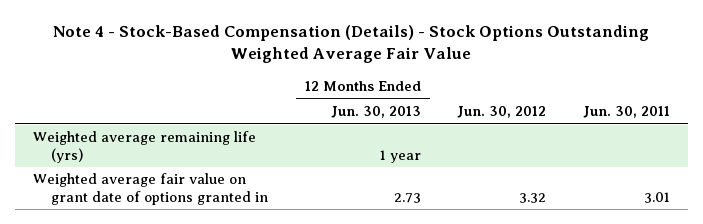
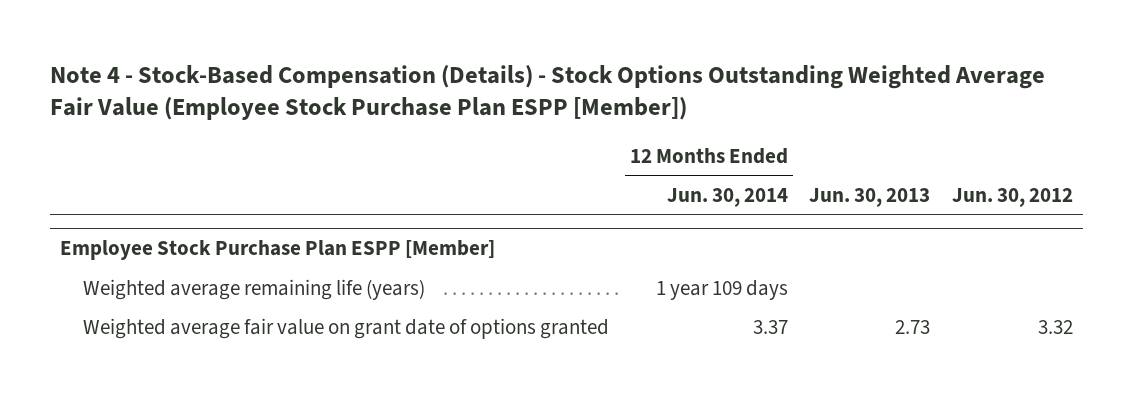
- Note 4 - Stock-Based Compensation (Details) - Stock Options Outstanding Weighted Average Fair Value
+ Note 4 - Stock-Based Compensation (Details) - Stock Options Outstanding Weighted Average Fair Value (Employee Stock Purchase Plan ESPP [Member])
- | 12 Months Ended Jun. 30, 2013 | Jun. 30, 2012 | Jun. 30, 2011
+ | 12 Months Ended Jun. 30, 2014 | Jun. 30, 2013 | Jun. 30, 2012
- Weighted average remaining life (yrs) | 1 year | |
- Weighted average fair value on grant date of options granted in | 2.73 | 3.32 | 3.01
+ Employee Stock Purchase Plan ESPP [Member]
+ Weighted average remaining life (years) | 1 year 109 days | |
+ Wеightеd avеragе fair valuе on grant datе of options grantеd | 3.37 | 2.73 | 3.32

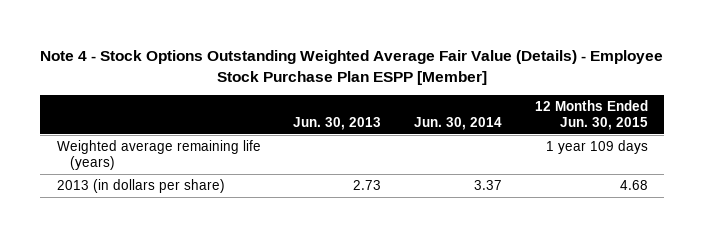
- Note 4 - Stock-Based Compensation (Details) - Stock Options Outstanding Weighted Average Fair Value (Employee Stock Purchase Plan ESPP [Member])
+ Note 4 - Stock Options Outstanding Weighted Average Fair Value (Details) - Employee Stock Purchase Plan ESPP [Member]
- | 12 Months Ended Jun. 30, 2014 | Jun. 30, 2013 | Jun. 30, 2012
+ | Jun. 30, 2013 | Jun. 30, 2014 | 12 Months Ended Jun. 30, 2015
- Employee Stock Purchase Plan ESPP [Member]
- Weighted average remaining life (years) | 1 year 109 days | |
- Wеightеd avеragе fair valuе on grant datе of options grantеd | 3.37 | 2.73 | 3.32
+ Weighted average remaining life (years) | | | 1 year 109 days
+ 2013 (in dollars per share) | 2.73 | 3.37 | 4.68

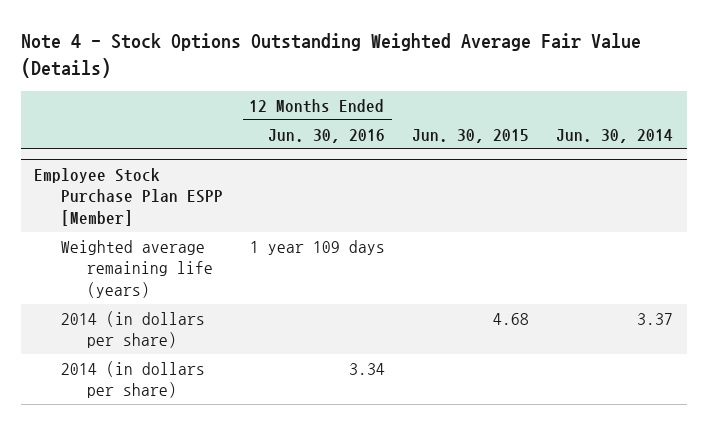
- Note 4 - Stock Options Outstanding Weighted Average Fair Value (Details) - Employee Stock Purchase Plan ESPP [Member]
+ Note 4 - Stock Options Outstanding Weighted Average Fair Value (Details)
- | Jun. 30, 2013 | Jun. 30, 2014 | 12 Months Ended Jun. 30, 2015
+ | 12 Months Ended Jun. 30, 2016 | Jun. 30, 2015 | Jun. 30, 2014
- Weighted average remaining life (years) | | | 1 year 109 days
- 2013 (in dollars per share) | 2.73 | 3.37 | 4.68
+ Employee Stock Purchase Plan ESPP [Member]
+ Weighted average remaining life (years) | 1 year 109 days | |
+ 2014 (in dollars per share) | | 4.68 | 3.37
+ 2014 (in dollars per share) | 3.34 | |

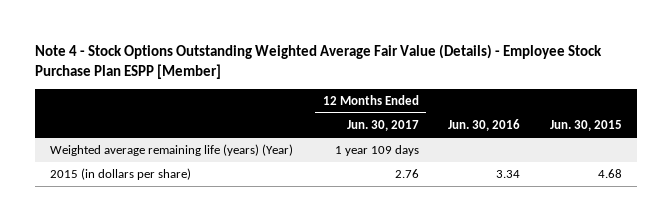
- Note 4 - Stock Options Outstanding Weighted Average Fair Value (Details)
+ Note 4 - Stock Options Outstanding Weighted Average Fair Value (Details) - Employee Stock Purchase Plan ESPP [Member]
- | 12 Months Ended Jun. 30, 2016 | Jun. 30, 2015 | Jun. 30, 2014
+ | 12 Months Ended Jun. 30, 2017 | Jun. 30, 2016 | Jun. 30, 2015
- Employee Stock Purchase Plan ESPP [Member]
- Weighted average remaining life (years) | 1 year 109 days | |
- 2014 (in dollars per share) | | 4.68 | 3.37
- 2014 (in dollars per share) | 3.34 | |
+ Weighted average remaining life (years) (Year) | 1 year 109 days | |
+ 2015 (in dollars per share) | 2.76 | 3.34 | 4.68

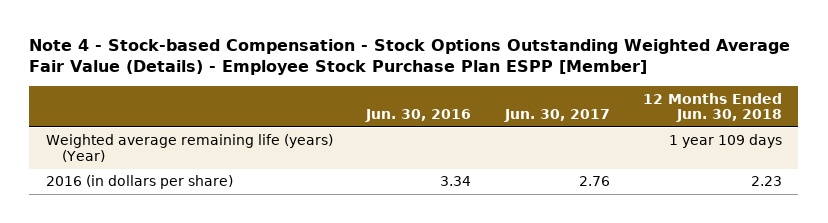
- Note 4 - Stock Options Outstanding Weighted Average Fair Value (Details) - Employee Stock Purchase Plan ESPP [Member]
+ Note 4 - Stock-based Compensation - Stock Options Outstanding Weighted Average Fair Value (Details) - Employee Stock Purchase Plan ESPP [Member]
- | 12 Months Ended Jun. 30, 2017 | Jun. 30, 2016 | Jun. 30, 2015
+ | Jun. 30, 2016 | Jun. 30, 2017 | 12 Months Ended Jun. 30, 2018
- 2015 (in dollars per share) | 2.76 | 3.34 | 4.68
+ 2016 (in dollars per share) | 3.34 | 2.76 | 2.23

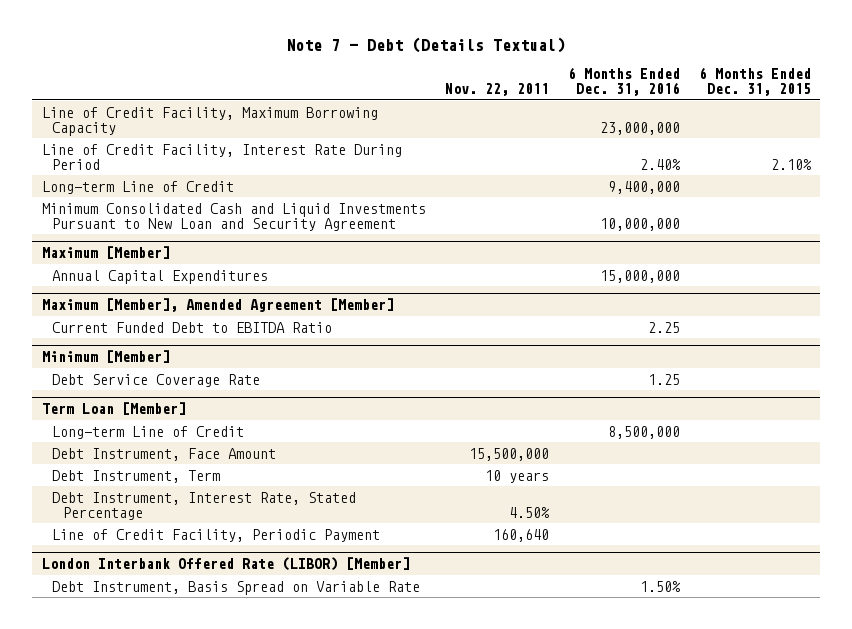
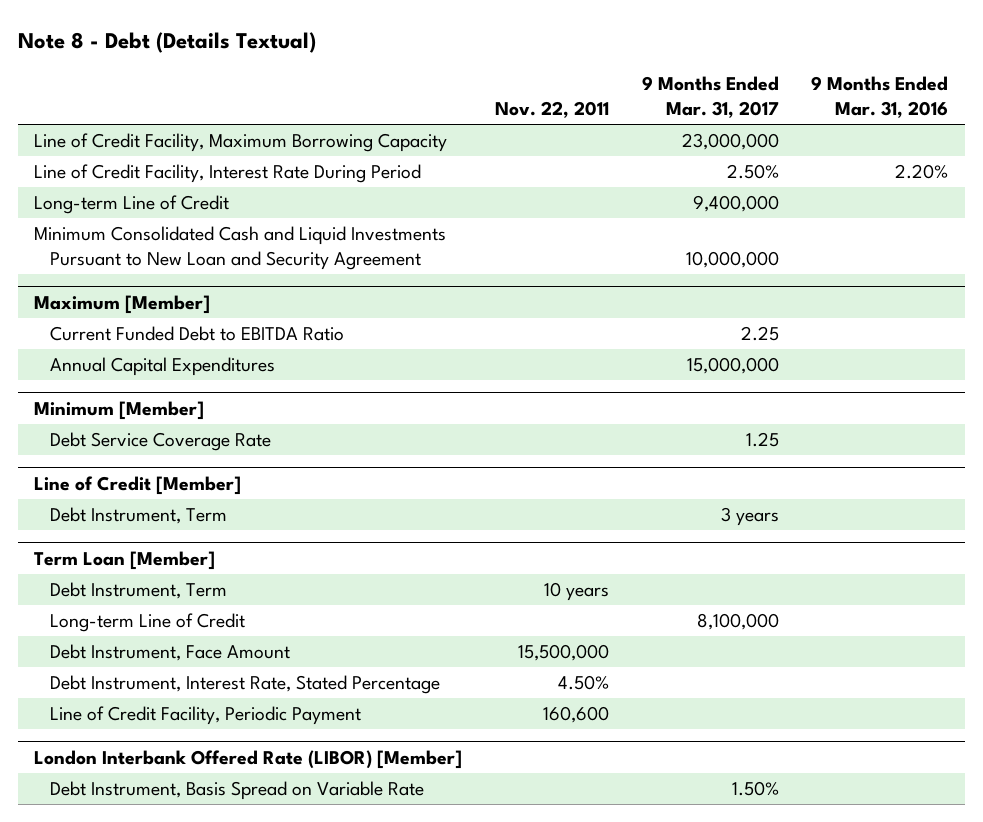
- Note 7 - Debt (Details Textual)
+ Note 8 - Debt (Details Textual)
- | Nov. 22, 2011 | 6 Months Ended Dec. 31, 2016 | 6 Months Ended Dec. 31, 2015
+ | Nov. 22, 2011 | 9 Months Ended Mar. 31, 2017 | 9 Months Ended Mar. 31, 2016
@ Maximum [Member]
+ Current Funded Debt to EBITDA Ratio | | 2.25 |
- Maximum [Member], Amended Agreement [Member]
- Current Funded Debt to EBITDA Ratio | | 2.25 |
+ Line of Credit [Member]
+ Debt Instrument, Term | | 3 years |
@ Term Loan [Member]
moved up: Debt Instrument, Term | 10 years | |
- Line of Credit Facility, Periodic Payment | 160,640 | |
+ Line of Credit Facility, Periodic Payment | 160,600 | |

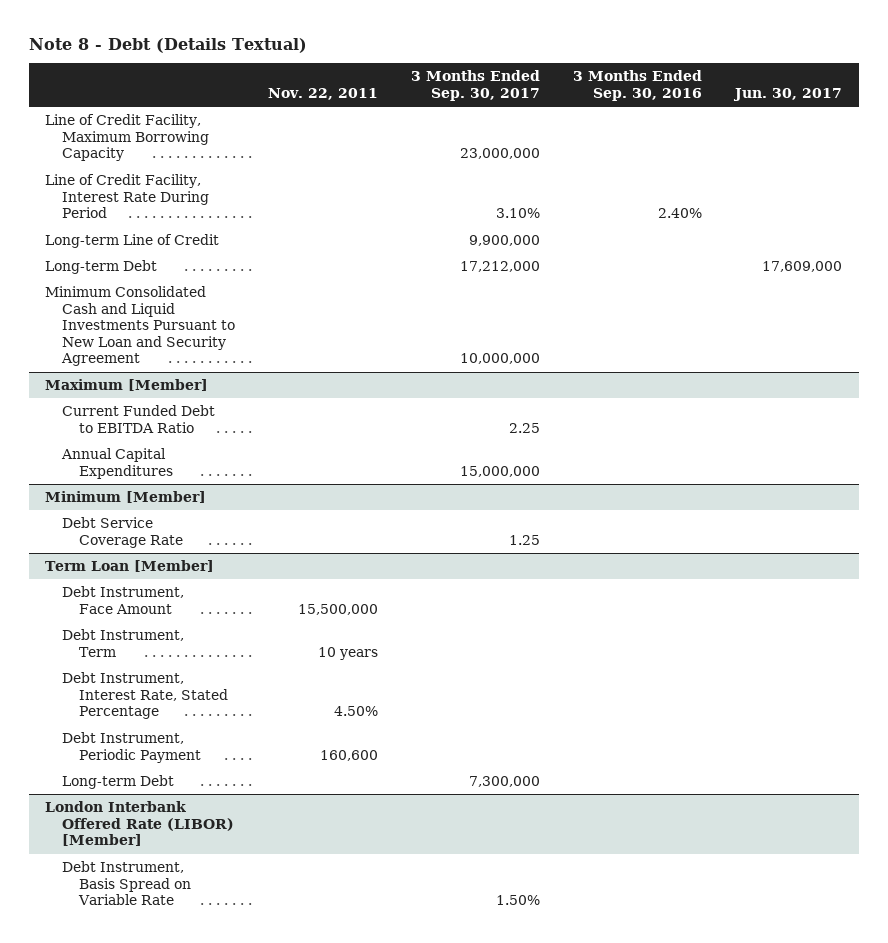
- | Nov. 22, 2011 | 9 Months Ended Mar. 31, 2017 | 9 Months Ended Mar. 31, 2016
+ | Nov. 22, 2011 | 3 Months Ended Sep. 30, 2017 | 3 Months Ended Sep. 30, 2016 | Jun. 30, 2017
+ Long-term Debt | | 17,212,000 | | 17,609,000
- Line of Credit [Member]
- Debt Instrument, Term | | 3 years |
@ Term Loan [Member]
- Long-term Line of Credit | | 8,100,000 |
moved down: Debt Instrument, Term | 10 years | | |
- Line of Credit Facility, Periodic Payment | 160,600 | |
+ Debt Instrument, Periodic Payment | 160,600 | | |
+ Long-term Debt | | 7,300,000 | |

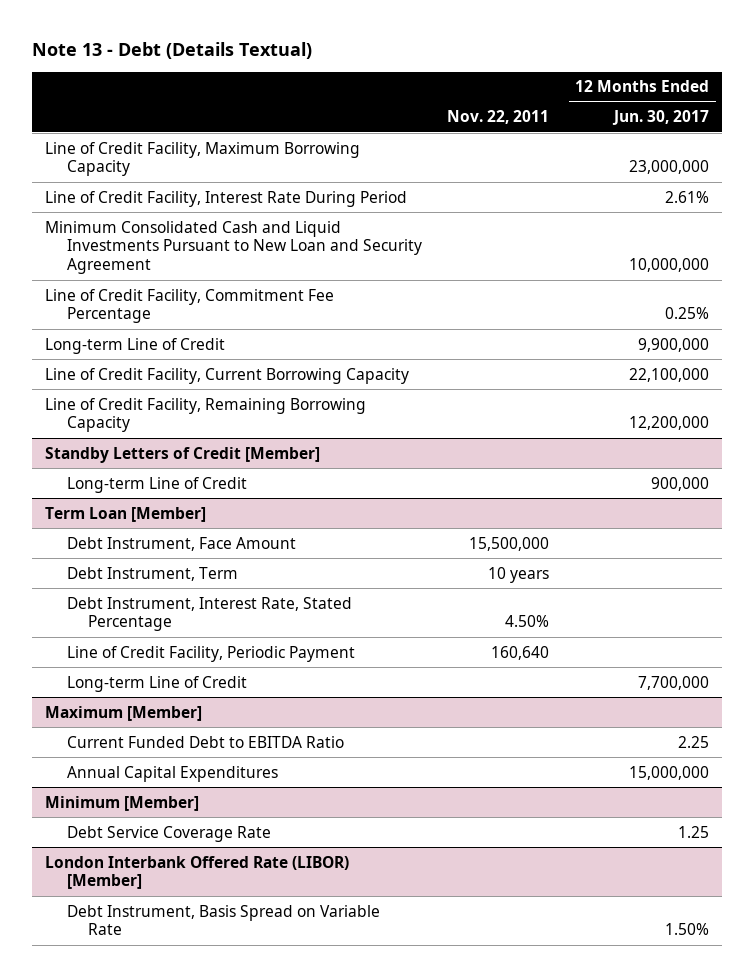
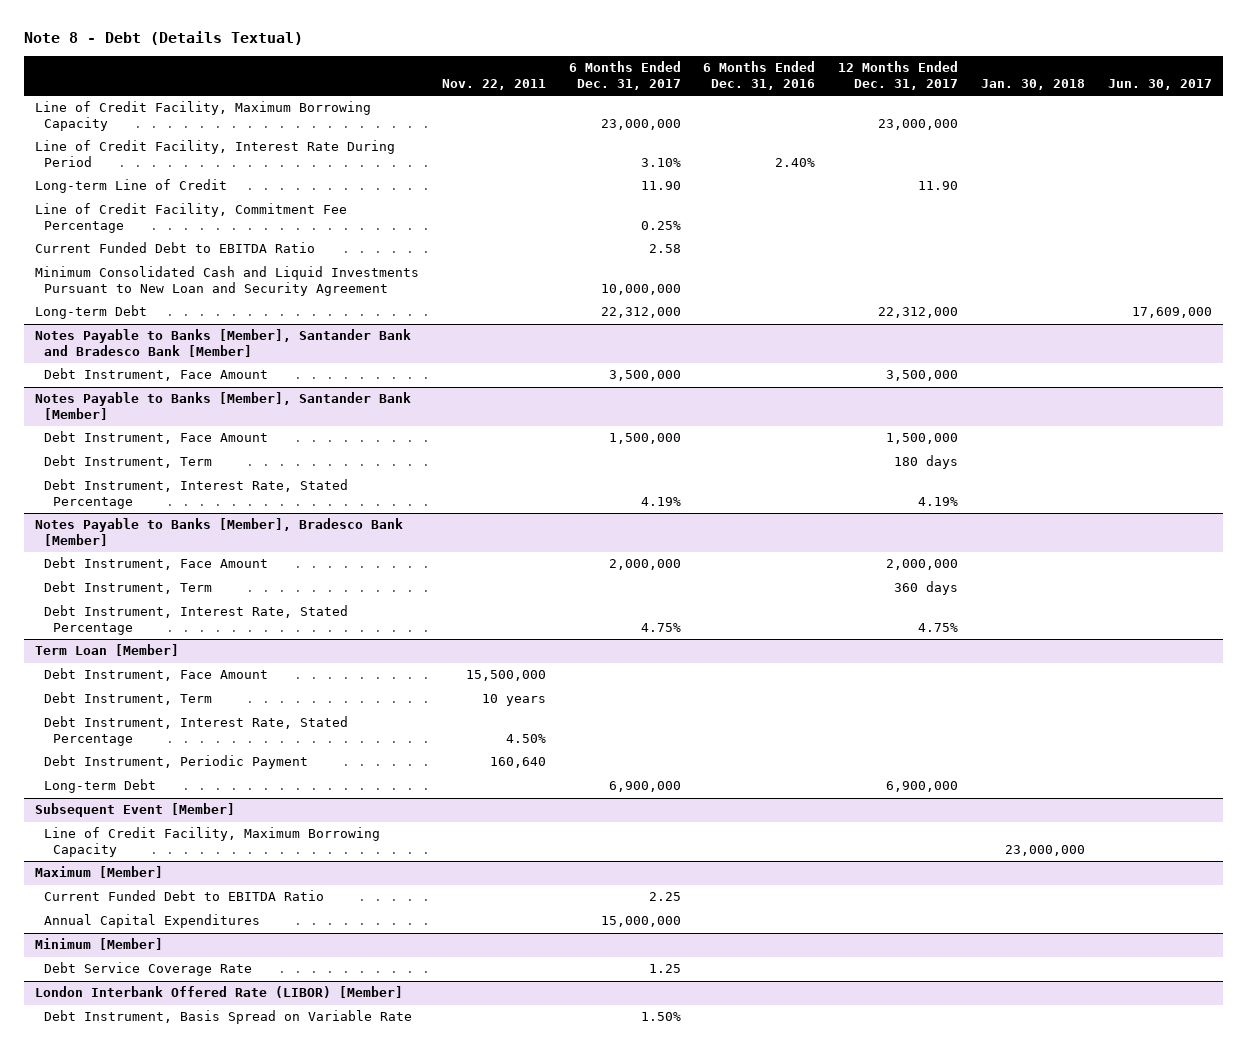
- Note 13 - Debt (Details Textual)
+ Note 8 - Debt (Details Textual)
- | Nov. 22, 2011 | 12 Months Ended Jun. 30, 2017
+ | Nov. 22, 2011 | 6 Months Ended Dec. 31, 2017 | 6 Months Ended Dec. 31, 2016 | 12 Months Ended Dec. 31, 2017 | Jan. 30, 2018 | Jun. 30, 2017
- Line of Credit Facility, Current Borrowing Capacity | | 22,100,000
- Line of Credit Facility, Remaining Borrowing Capacity | | 12,200,000
- Standby Letters of Credit [Member]
- Long-term Line of Credit | | 900,000
moved down: Line of Credit Facility, Commitment Fee Percentage | | 0.25% | | | |
+ Current Funded Debt to EBITDA Ratio | | 2.58 | | | |
moved down: Minimum Consolidated Cash and Liquid Investments Pursuant to New Loan and Security Agreement | | 10,000,000 | | | |
+ Long-term Debt | | 22,312,000 | | 22,312,000 | | 17,609,000
+ Notes Payable to Banks [Member], Santander Bank and Bradesco Bank [Member]
+ Debt Instrument, Face Amount | | 3,500,000 | | 3,500,000 | |
+ Notes Payable to Banks [Member], Santander Bank [Member]
+ Debt Instrument, Face Amount | | 1,500,000 | | 1,500,000 | |
+ Debt Instrument, Term | | | | 180 days | |
+ Debt Instrument, Interest Rate, Stated Percentage | | 4.19% | | 4.19% | |
+ Notes Payable to Banks [Member], Bradesco Bank [Member]
+ Debt Instrument, Face Amount | | 2,000,000 | | 2,000,000 | |
+ Debt Instrument, Term | | | | 360 days | |
+ Debt Instrument, Interest Rate, Stated Percentage | | 4.75% | | 4.75% | |
@ Term Loan [Member]
- Line of Credit Facility, Periodic Payment | 160,640 |
- Long-term Line of Credit | | 7,700,000
+ Debt Instrument, Periodic Payment | 160,640 | | | | |
+ Long-term Debt | | 6,900,000 | | 6,900,000 | |
+ Subsequent Event [Member]
+ Line of Credit Facility, Maximum Borrowing Capacity | | | | | 23,000,000 |

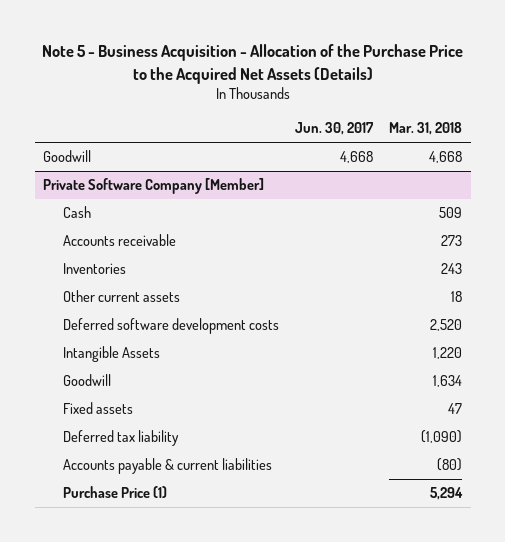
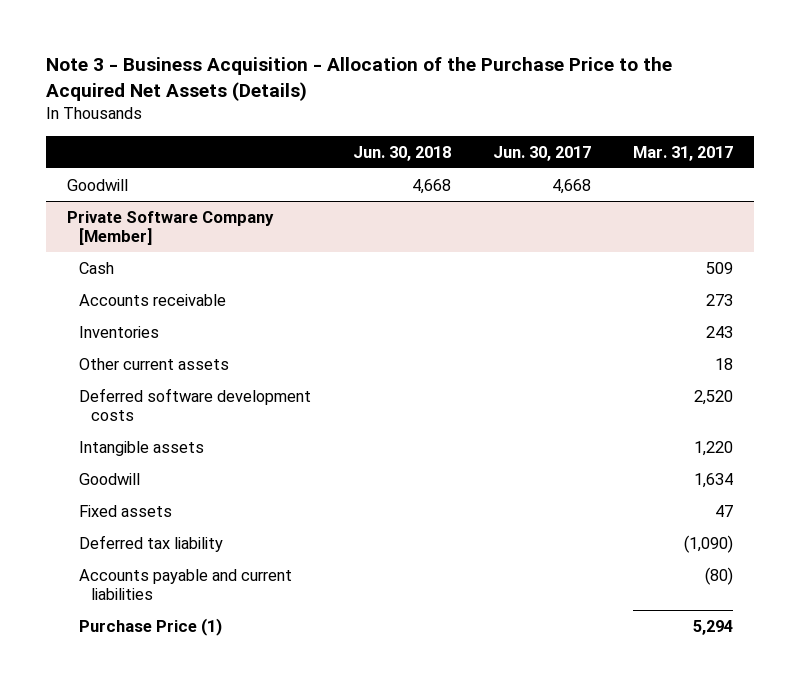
- Note 5 - Business Acquisition - Allocation of the Purchase Price to the Acquired Net Assets (Details)
+ Note 3 - Business Acquisition - Allocation of the Purchase Price to the Acquired Net Assets (Details)
- | Jun. 30, 2017 | Mar. 31, 2018
+ | Jun. 30, 2018 | Jun. 30, 2017 | Mar. 31, 2017
@ Private Software Company [Member]
- Intangible Assets | | 1,220
+ Intangible assets | | | 1,220
- Accounts payable & current liabilities | | (80)
+ Accounts payable and current liabilities | | | (80)

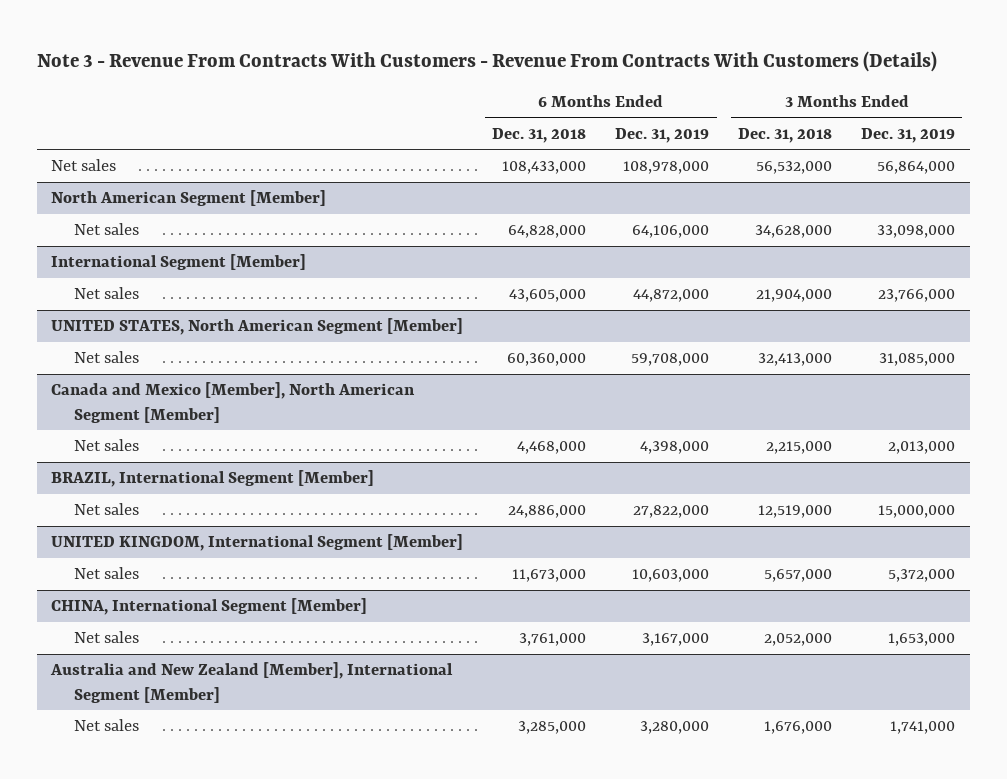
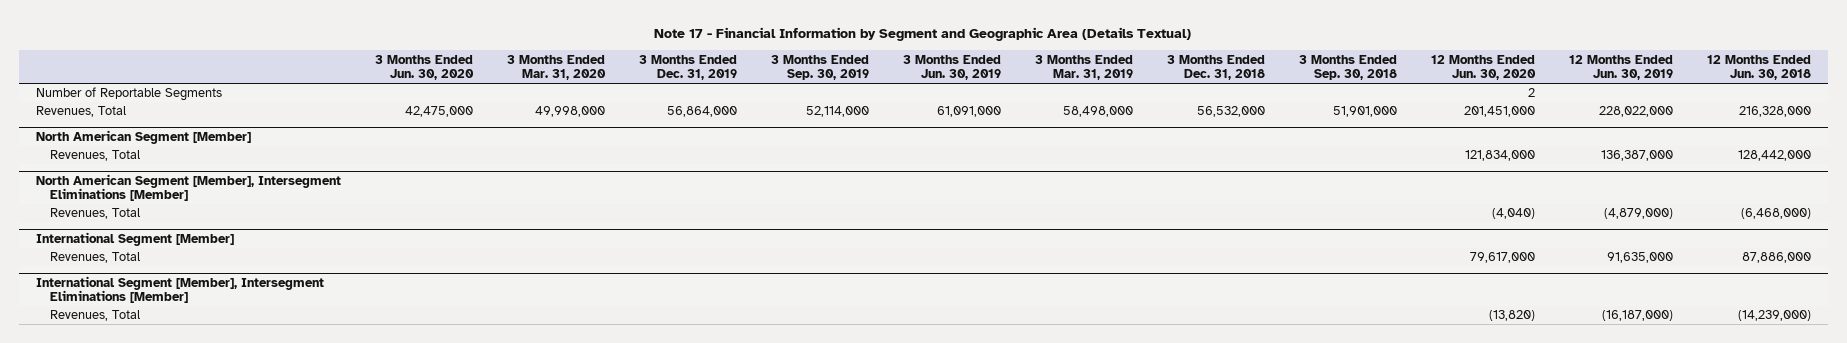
- Note 3 - Revenue From Contracts With Customers - Revenue From Contracts With Customers (Details)
+ Note 17 - Financial Information by Segment and Geographic Area (Details Textual)
- | 6 Months Ended Dec. 31, 2018 | 6 Months Ended Dec. 31, 2019 | 3 Months Ended Dec. 31, 2018 | 3 Months Ended Dec. 31, 2019
+ | 3 Months Ended Jun. 30, 2020 | 3 Months Ended Mar. 31, 2020 | 3 Months Ended Dec. 31, 2019 | 3 Months Ended Sep. 30, 2019 | 3 Months Ended Jun. 30, 2019 | 3 Months Ended Mar. 31, 2019 | 3 Months Ended Dec. 31, 2018 | 3 Months Ended Sep. 30, 2018 | 12 Months Ended Jun. 30, 2020 | 12 Months Ended Jun. 30, 2019 | 12 Months Ended Jun. 30, 2018
- Net sales | 108,433,000 | 108,978,000 | 56,532,000 | 56,864,000
+ Number of Reportable Segments | | | | | | | | | 2 | |
+ Revenues, Total | 42,475,000 | 49,998,000 | 56,864,000 | 52,114,000 | 61,091,000 | 58,498,000 | 56,532,000 | 51,901,000 | 201,451,000 | 228,022,000 | 216,328,000
@ North American Segment [Member]
- Net sales | 64,828,000 | 64,106,000 | 34,628,000 | 33,098,000
+ Revenues, Total | | | | | | | | | 121,834,000 | 136,387,000 | 128,442,000
+ North American Segment [Member], Intersegment Eliminations [Member]
+ Revenues, Total | | | | | | | | | (4,040) | (4,879,000) | (6,468,000)
@ International Segment [Member]
- Net sales | 43,605,000 | 44,872,000 | 21,904,000 | 23,766,000
- UNITED STATES, North American Segment [Member]
- Net sales | 60,360,000 | 59,708,000 | 32,413,000 | 31,085,000
- Canada and Mexico [Member], North American Segment [Member]
- Net sales | 4,468,000 | 4,398,000 | 2,215,000 | 2,013,000
- BRAZIL, International Segment [Member]
- Net sales | 24,886,000 | 27,822,000 | 12,519,000 | 15,000,000
- UNITED KINGDOM, International Segment [Member]
- Net sales | 11,673,000 | 10,603,000 | 5,657,000 | 5,372,000
- CHINA, International Segment [Member]
- Net sales | 3,761,000 | 3,167,000 | 2,052,000 | 1,653,000
- Australia and New Zealand [Member], International Segment [Member]
- Net sales | 3,285,000 | 3,280,000 | 1,676,000 | 1,741,000
@ International Segment [Member]
+ Revenues, Total | | | | | | | | | 79,617,000 | 91,635,000 | 87,886,000
+ International Segment [Member], Intersegment Eliminations [Member]
+ Revenues, Total | | | | | | | | | (13,820) | (16,187,000) | (14,239,000)

